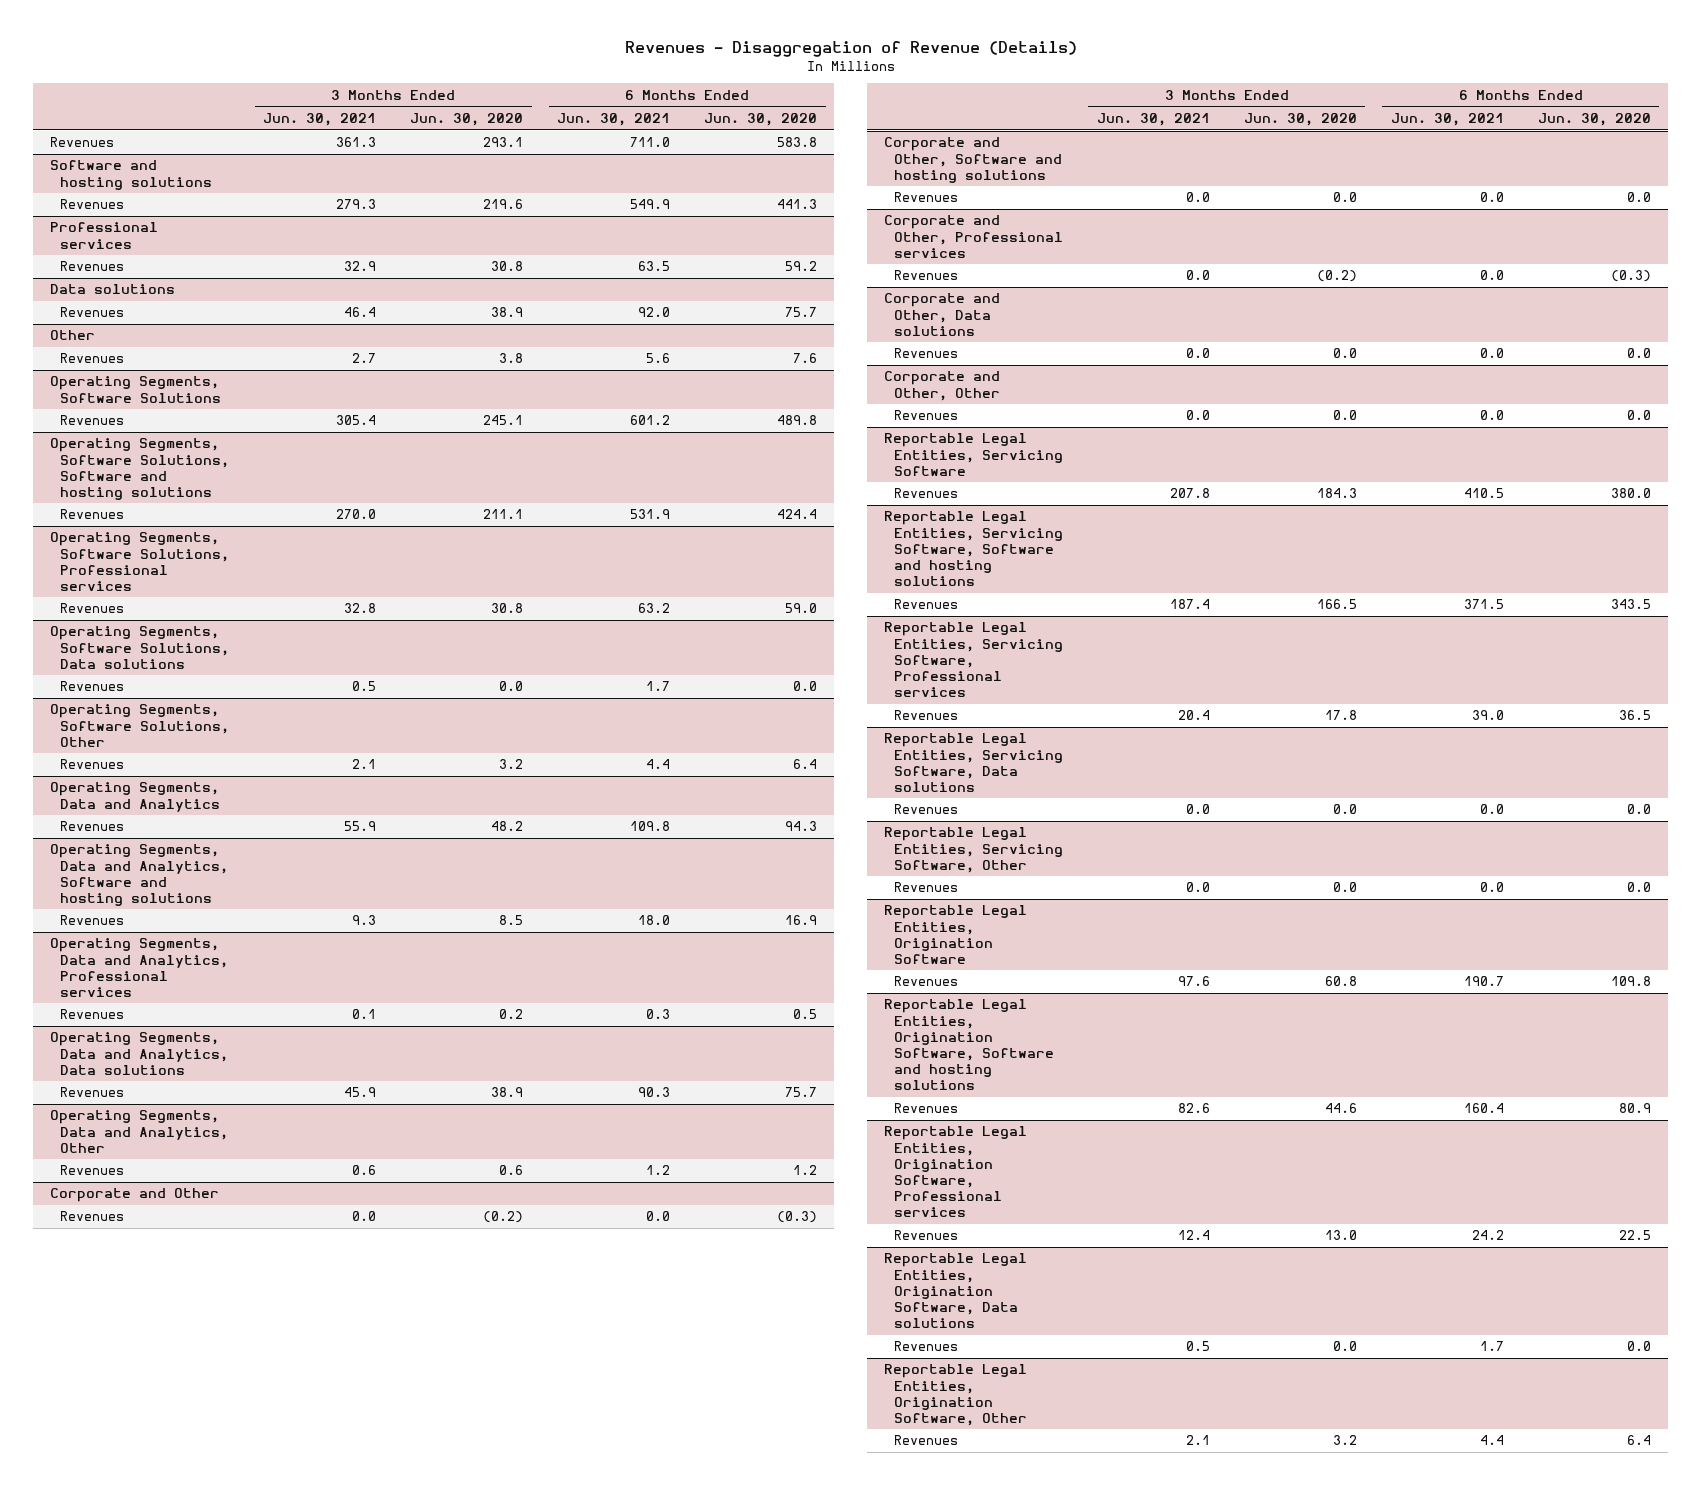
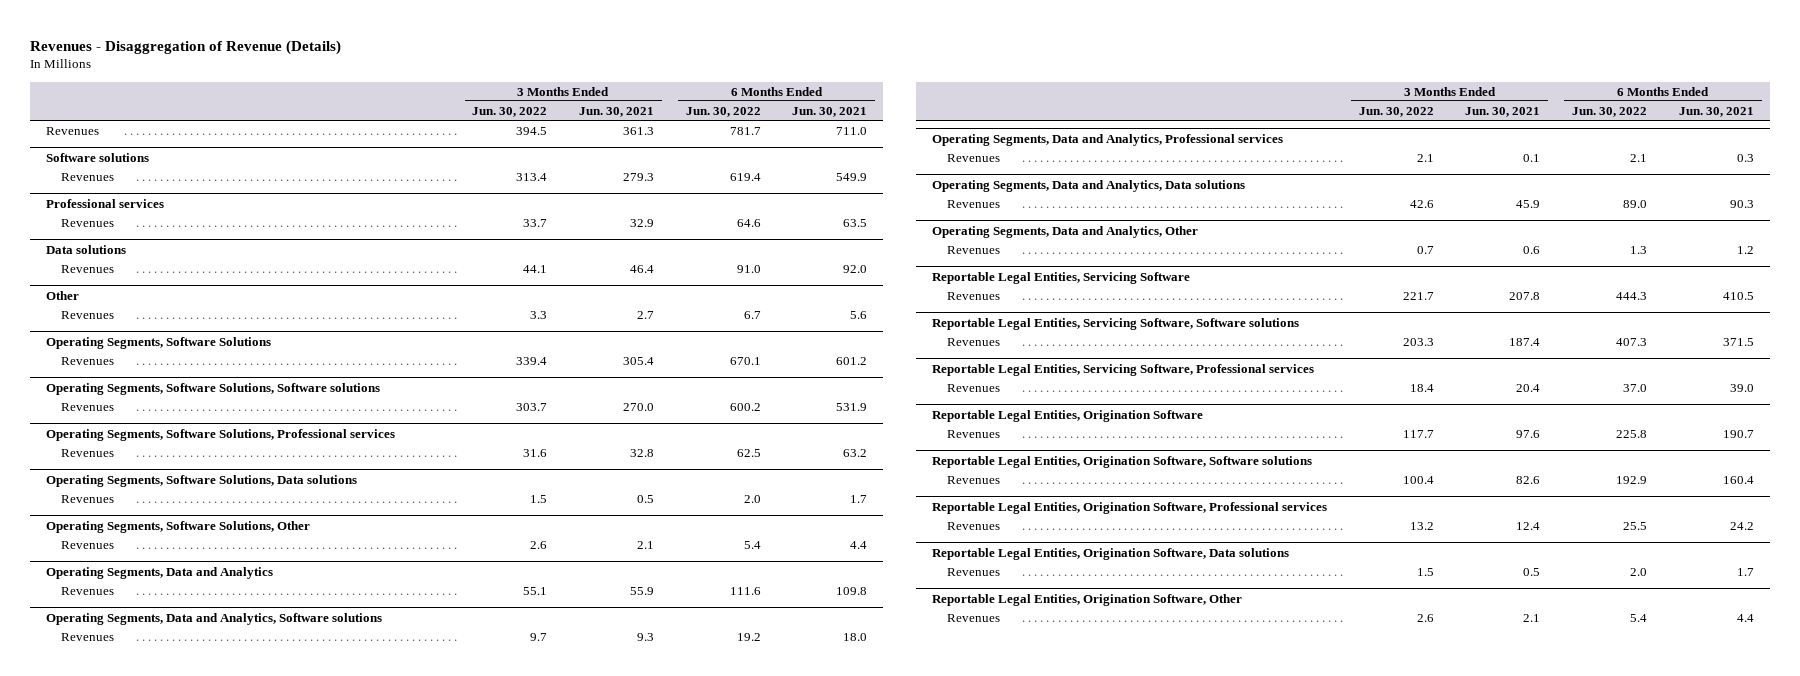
- | 3 Months Ended Jun. 30, 2021 | 3 Months Ended Jun. 30, 2020 | 6 Months Ended Jun. 30, 2021 | 6 Months Ended Jun. 30, 2020
+ | 3 Months Ended Jun. 30, 2022 | 3 Months Ended Jun. 30, 2021 | 6 Months Ended Jun. 30, 2022 | 6 Months Ended Jun. 30, 2021
- Software and hosting solutions
+ Software solutions
- Operating Segments, Software Solutions, Software and hosting solutions
+ Operating Segments, Software Solutions, Software solutions
- Operating Segments, Data and Analytics, Software and hosting solutions
+ Operating Segments, Data and Analytics, Software solutions
- Corporate and Other
- Revenues | 0.0 | (0.2) | 0.0 | (0.3)
- Corporate and Other, Software and hosting solutions
- Revenues | 0.0 | 0.0 | 0.0 | 0.0
- Corporate and Other, Professional services
- Revenues | 0.0 | (0.2) | 0.0 | (0.3)
- Corporate and Other, Data solutions
- Revenues | 0.0 | 0.0 | 0.0 | 0.0
- Corporate and Other, Other
- Revenues | 0.0 | 0.0 | 0.0 | 0.0
- Reportable Legal Entities, Servicing Software, Software and hosting solutions
+ Reportable Legal Entities, Servicing Software, Software solutions
- Reportable Legal Entities, Servicing Software, Data solutions
- Revenues | 0.0 | 0.0 | 0.0 | 0.0
- Reportable Legal Entities, Servicing Software, Other
- Revenues | 0.0 | 0.0 | 0.0 | 0.0
- Reportable Legal Entities, Origination Software, Software and hosting solutions
+ Reportable Legal Entities, Origination Software, Software solutions

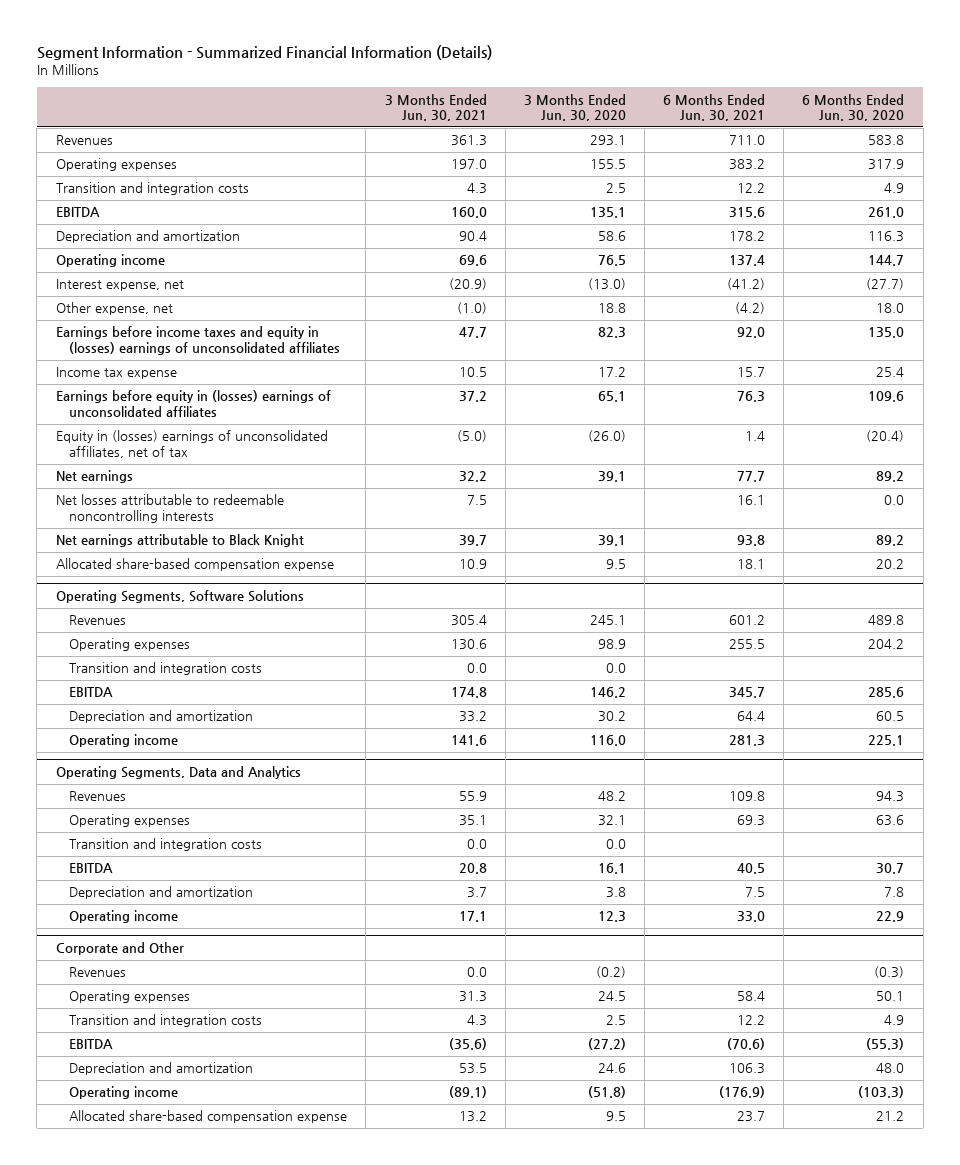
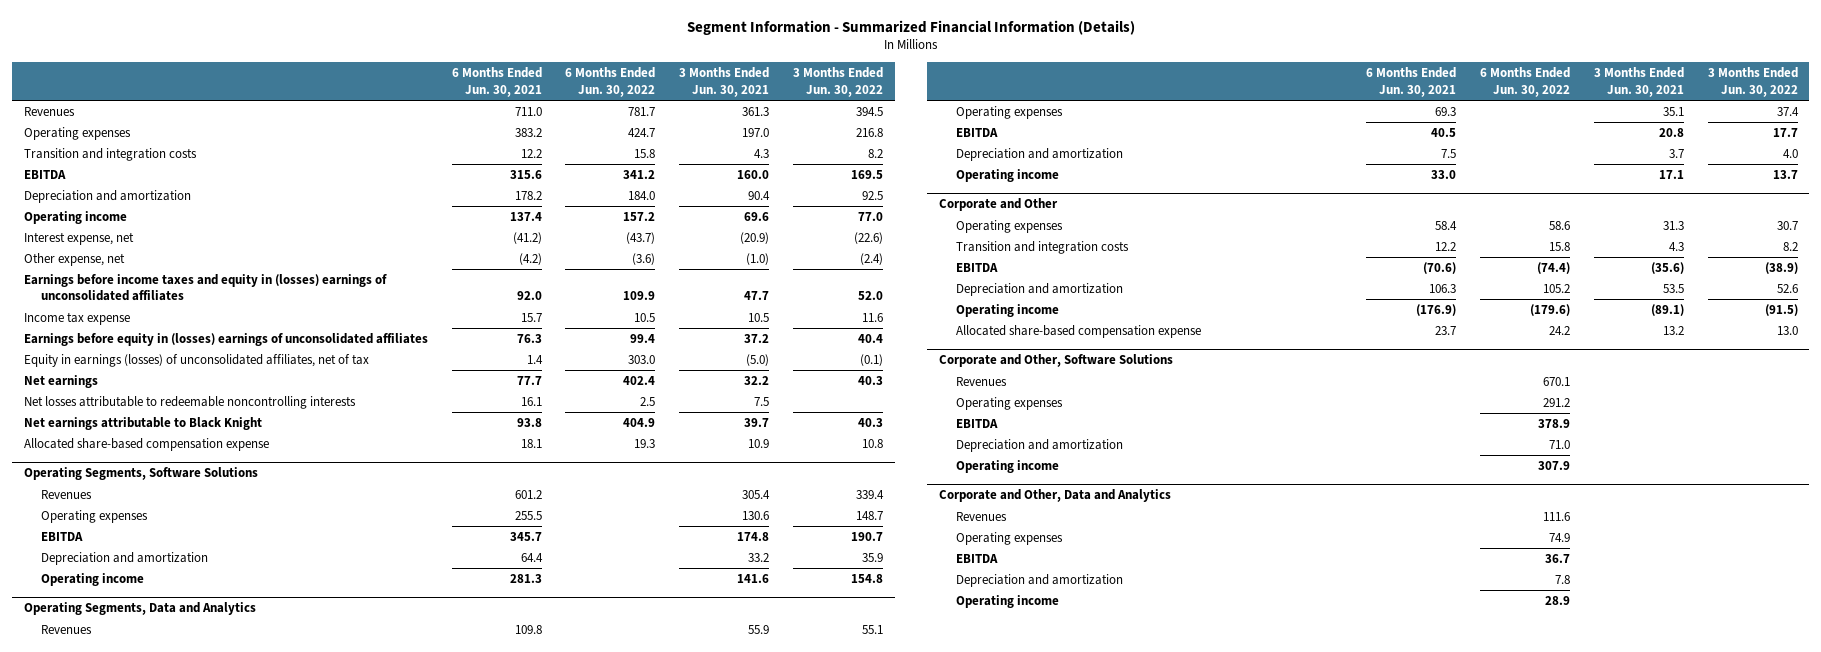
- | 3 Months Ended Jun. 30, 2021 | 3 Months Ended Jun. 30, 2020 | 6 Months Ended Jun. 30, 2021 | 6 Months Ended Jun. 30, 2020
+ | 6 Months Ended Jun. 30, 2021 | 6 Months Ended Jun. 30, 2022 | 3 Months Ended Jun. 30, 2021 | 3 Months Ended Jun. 30, 2022
- Equity in (losses) earnings of unconsolidated affiliates, net of tax | (5.0) | (26.0) | 1.4 | (20.4)
+ Equity in earnings (losses) of unconsolidated affiliates, net of tax | 1.4 | 303.0 | (5.0) | (0.1)
@ Operating Segments, Software Solutions
- Transition and integration costs | 0.0 | 0.0 | |
@ Operating Segments, Data and Analytics
- Transition and integration costs | 0.0 | 0.0 | |
@ Corporate and Other
- Revenues | 0.0 | (0.2) | | (0.3)
+ Corporate and Other, Software Solutions
+ Revenues | | 670.1 | |
+ Operating expenses | | 291.2 | |
+ EBITDA | | 378.9 | |
+ Depreciation and amortization | | 71.0 | |
+ Operating income | | 307.9 | |
+ Corporate and Other, Data and Analytics
+ Revenues | | 111.6 | |
+ Operating expenses | | 74.9 | |
+ EBITDA | | 36.7 | |
+ Depreciation and amortization | | 7.8 | |
+ Operating income | | 28.9 | |

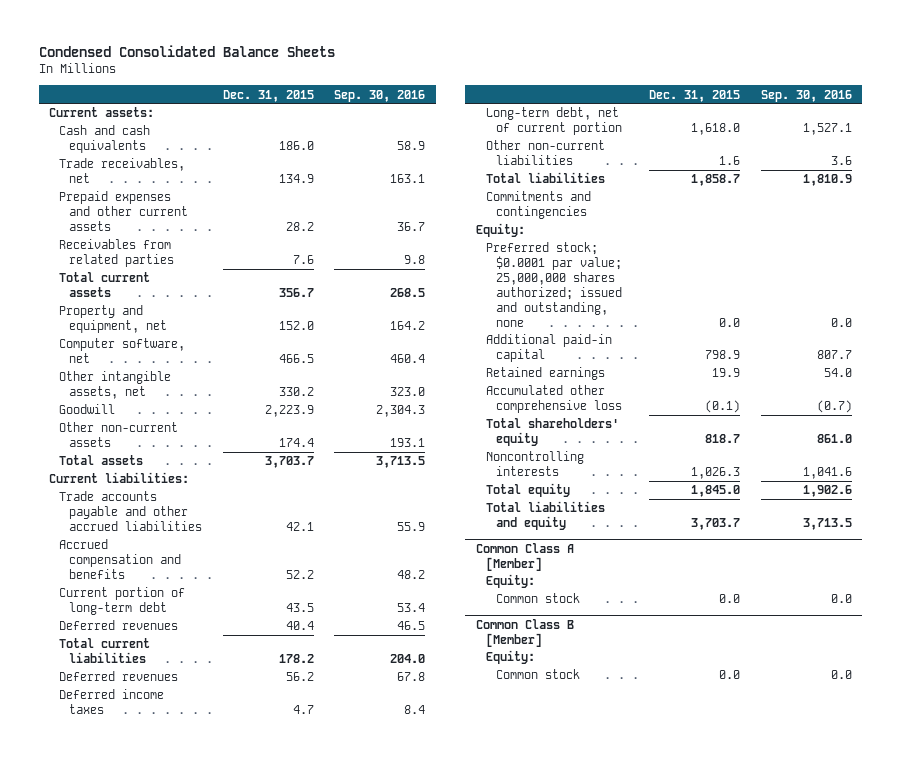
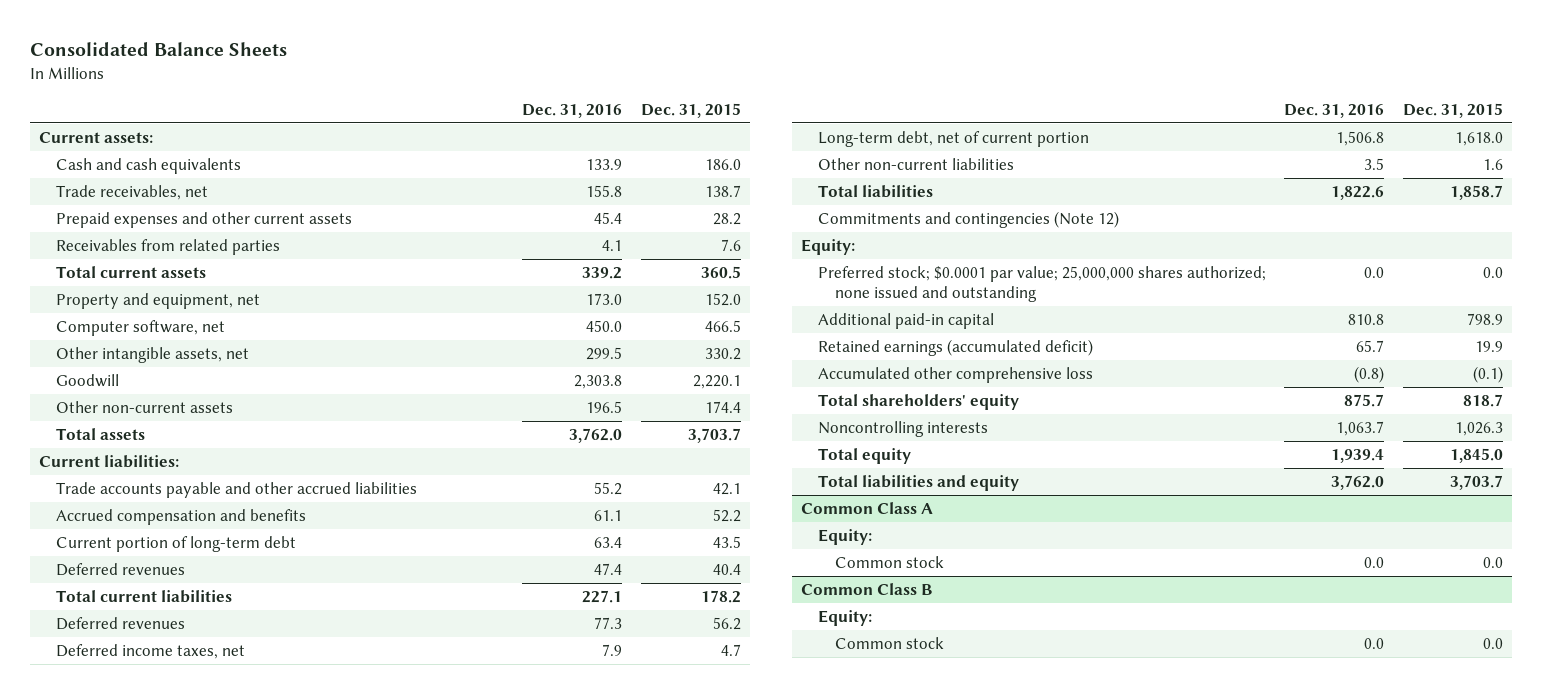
- Condensed Consolidated Balance Sheets
+ Consolidated Balance Sheets
- | Dec. 31, 2015 | Sep. 30, 2016
+ | Dec. 31, 2016 | Dec. 31, 2015
- Trade receivables, net | 134.9 | 163.1
+ Trade receivables, net | 155.8 | 138.7
- Total current assets | 356.7 | 268.5
+ Total current assets | 339.2 | 360.5
- Goodwill | 2,223.9 | 2,304.3
+ Goodwill | 2,303.8 | 2,220.1
- Deferred income taxes | 4.7 | 8.4
+ Deferred income taxes, net | 7.9 | 4.7
- Commitments and contingencies
+ Commitments and contingencies (Note 12)
- Preferred stock; $0.0001 par value; 25,000,000 shares authorized; issued and outstanding, none | 0.0 | 0.0
+ Preferred stock; $0.0001 par value; 25,000,000 shares authorized; none issued and outstanding | 0.0 | 0.0
- Retained earnings | 19.9 | 54.0
+ Retained earnings (accumulated deficit) | 65.7 | 19.9
- Common Class A [Member]
+ Common Class A
- Common Class B [Member]
+ Common Class B

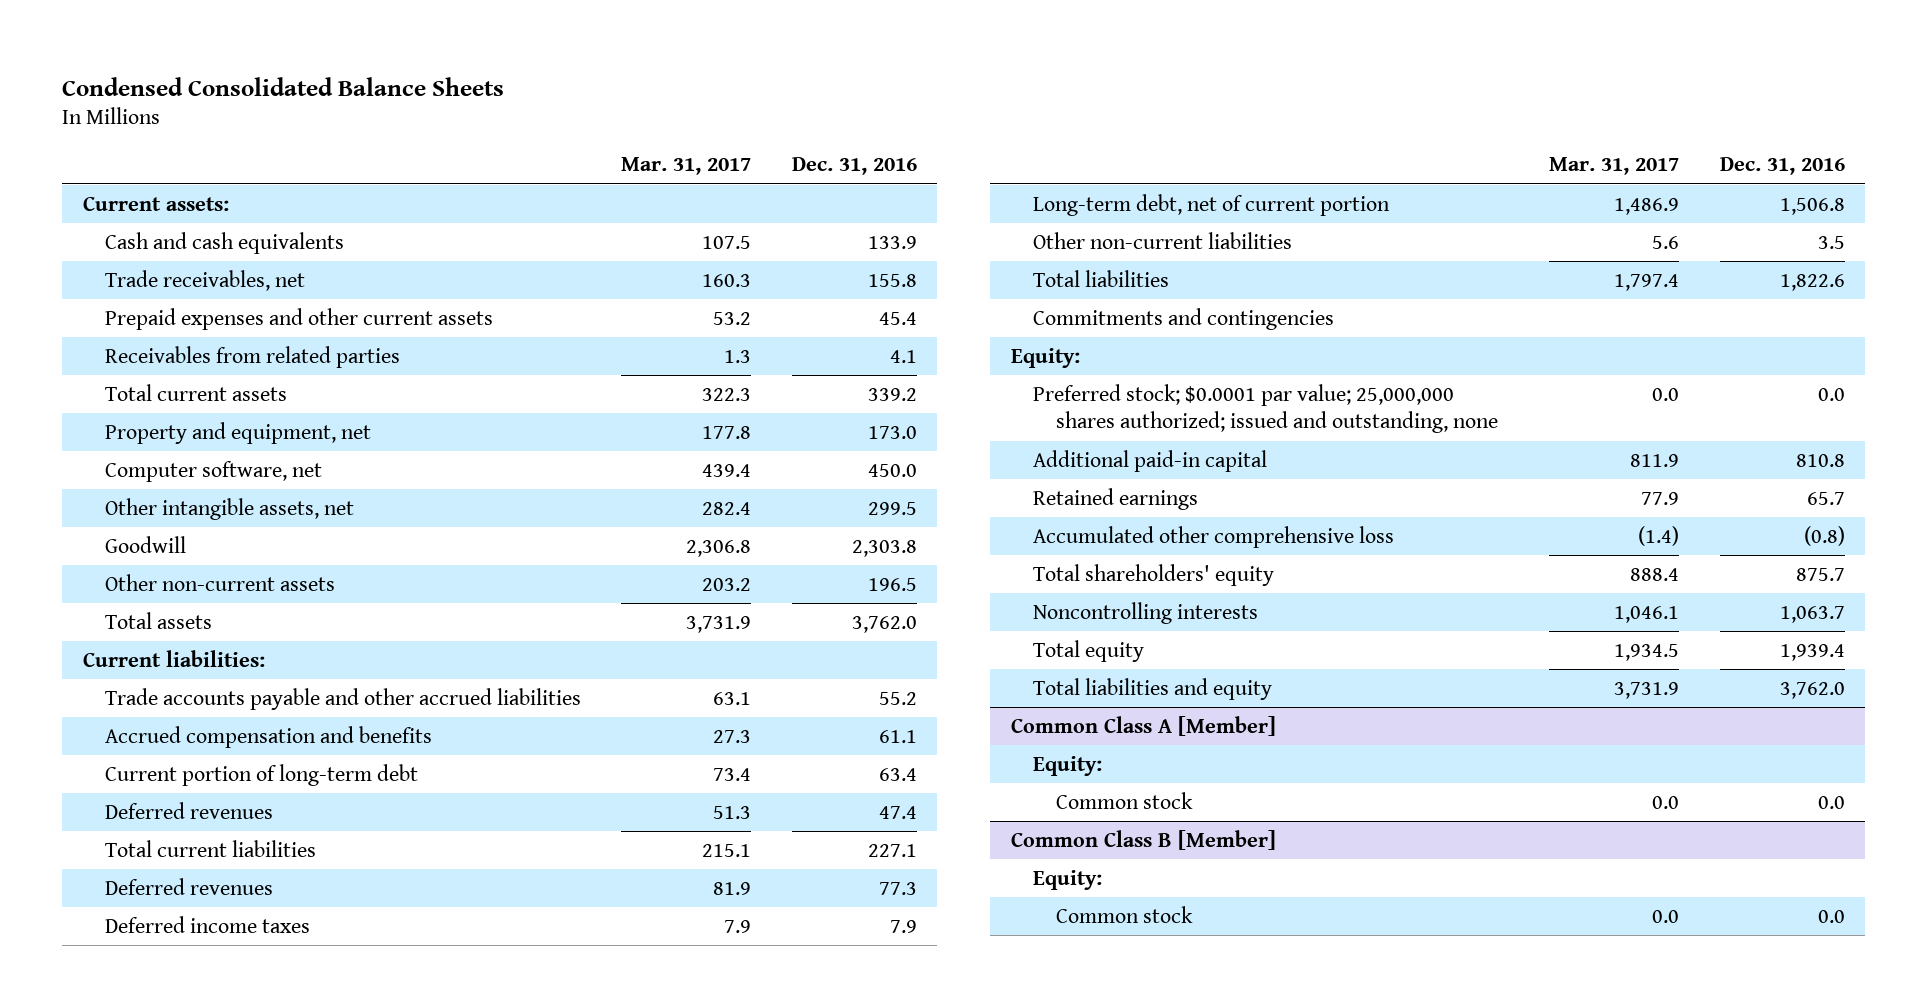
- Consolidated Balance Sheets
+ Condensed Consolidated Balance Sheets
- | Dec. 31, 2016 | Dec. 31, 2015
+ | Mar. 31, 2017 | Dec. 31, 2016
- Deferred income taxes, net | 7.9 | 4.7
+ Deferred income taxes | 7.9 | 7.9
- Commitments and contingencies (Note 12)
+ Commitments and contingencies
- Preferred stock; $0.0001 par value; 25,000,000 shares authorized; none issued and outstanding | 0.0 | 0.0
+ Preferred stock; $0.0001 par value; 25,000,000 shares authorized; issued and outstanding, none | 0.0 | 0.0
- Retained earnings (accumulated deficit) | 65.7 | 19.9
+ Retained earnings | 77.9 | 65.7
- Common Class A
+ Common Class A [Member]
- Common Class B
+ Common Class B [Member]

